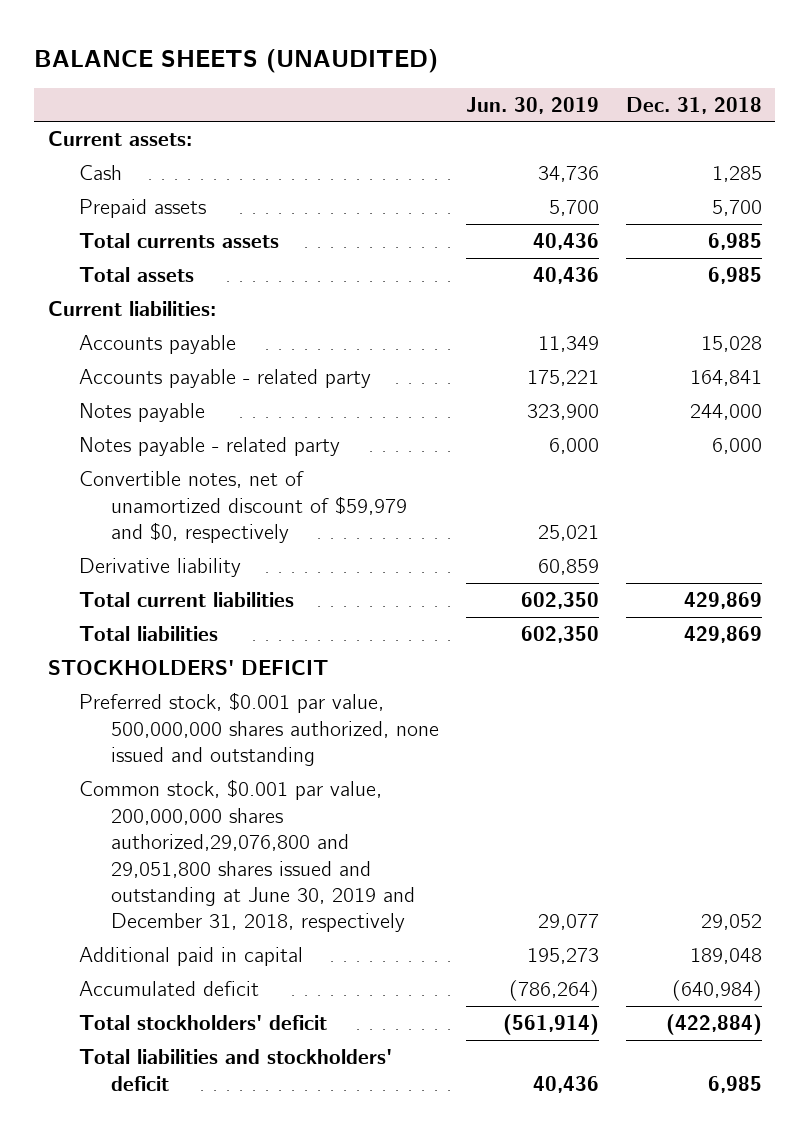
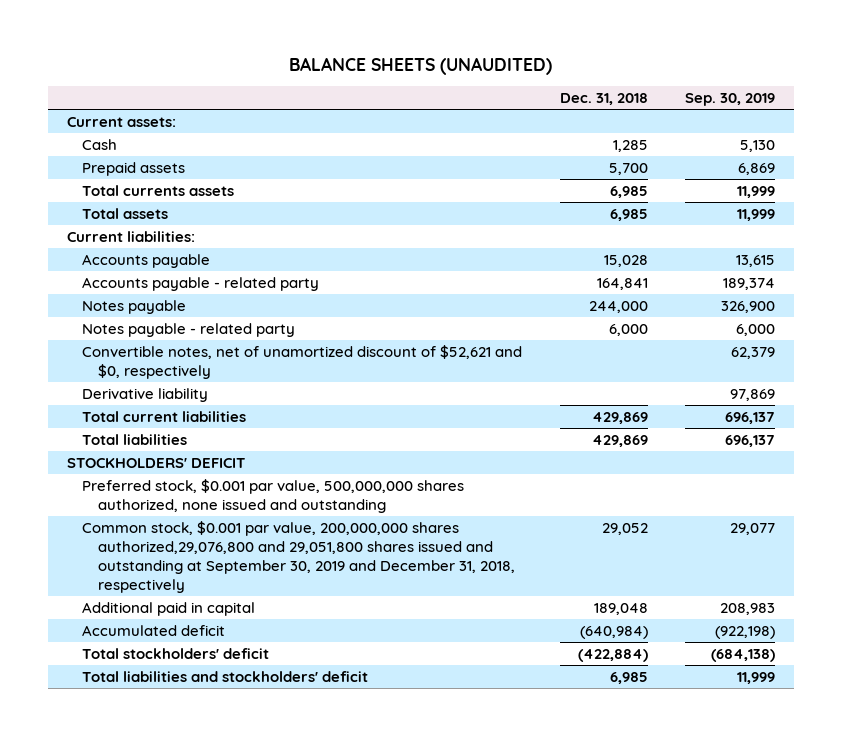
- | Jun. 30, 2019 | Dec. 31, 2018
+ | Dec. 31, 2018 | Sep. 30, 2019
- Convertible notes, net of unamortized discount of $59,979 and $0, respectively | 25,021 |
+ Convertible notes, net of unamortized discount of $52,621 and $0, respectively | | 62,379
- Common stock, $0.001 par value, 200,000,000 shares authorized,29,076,800 and 29,051,800 shares issued and outstanding at June 30, 2019 and December 31, 2018, respectively | 29,077 | 29,052
+ Common stock, $0.001 par value, 200,000,000 shares authorized,29,076,800 and 29,051,800 shares issued and outstanding at September 30, 2019 and December 31, 2018, respectively | 29,052 | 29,077

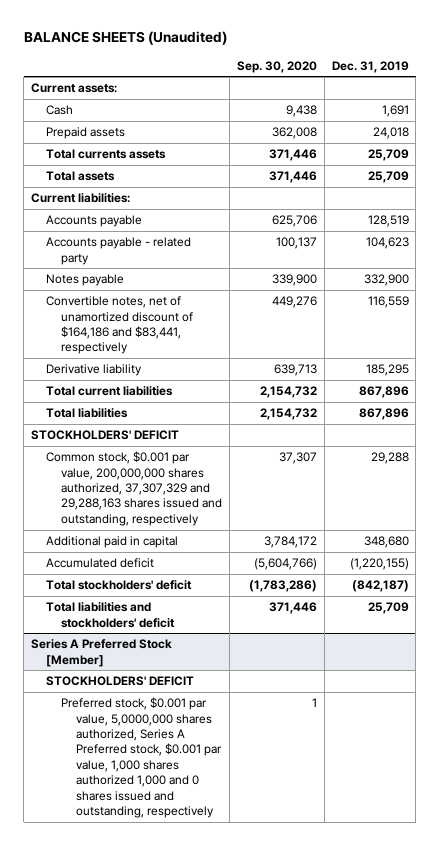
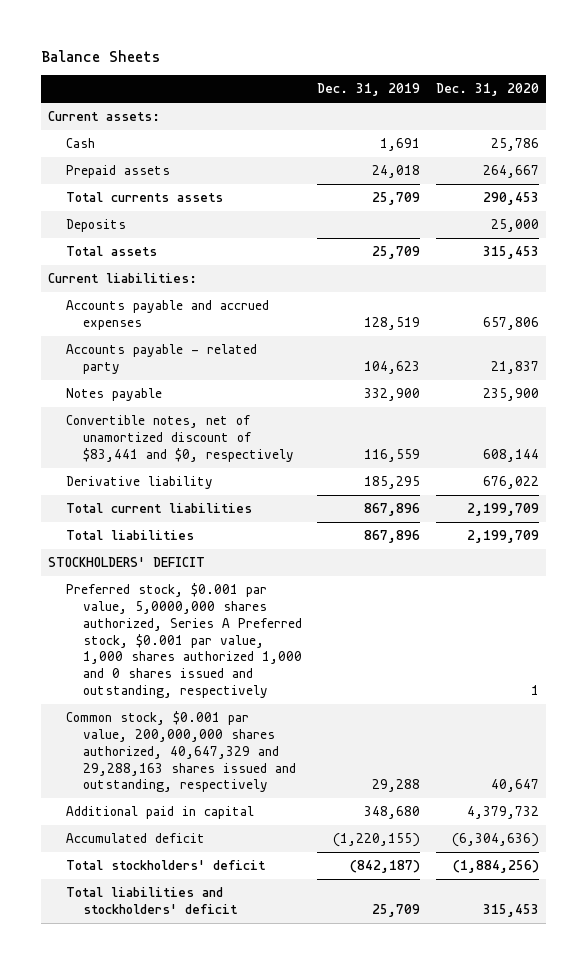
- BALANCE SHEETS (Unaudited)
+ Balance Sheets
- | Sep. 30, 2020 | Dec. 31, 2019
+ | Dec. 31, 2019 | Dec. 31, 2020
+ Deposits | | 25,000
- Accounts payable | 625,706 | 128,519
+ Accounts payable and accrued expenses | 128,519 | 657,806
- Convertible notes, net of unamortized discount of $164,186 and $83,441, respectively | 449,276 | 116,559
+ Convertible notes, net of unamortized discount of $83,441 and $0, respectively | 116,559 | 608,144
- Common stock, $0.001 par value, 200,000,000 shares authorized, 37,307,329 and 29,288,163 shares issued and outstanding, respectively | 37,307 | 29,288
+ Preferred stock, $0.001 par value, 5,0000,000 shares authorized, Series A Preferred stock, $0.001 par value, 1,000 shares authorized 1,000 and 0 shares issued and outstanding, respectively | | 1
+ Common stock, $0.001 par value, 200,000,000 shares authorized, 40,647,329 and 29,288,163 shares issued and outstanding, respectively | 29,288 | 40,647
- Series A Preferred Stock [Member]
- STOCKHOLDERS' DEFICIT
- Preferred stock, $0.001 par value, 5,0000,000 shares authorized, Series A Preferred stock, $0.001 par value, 1,000 shares authorized 1,000 and 0 shares issued and outstanding, respectively | 1 |

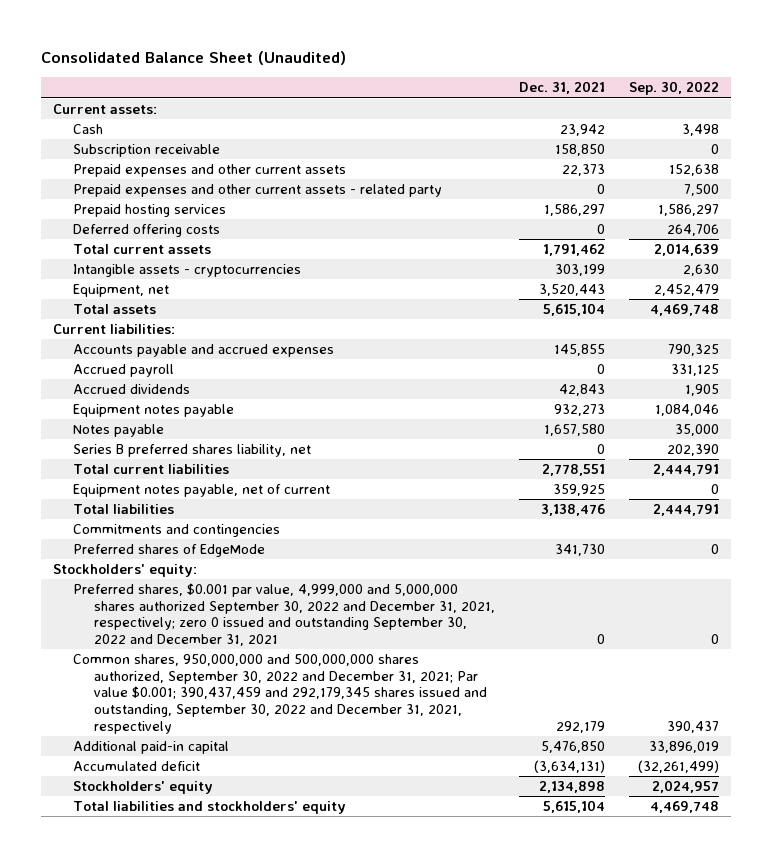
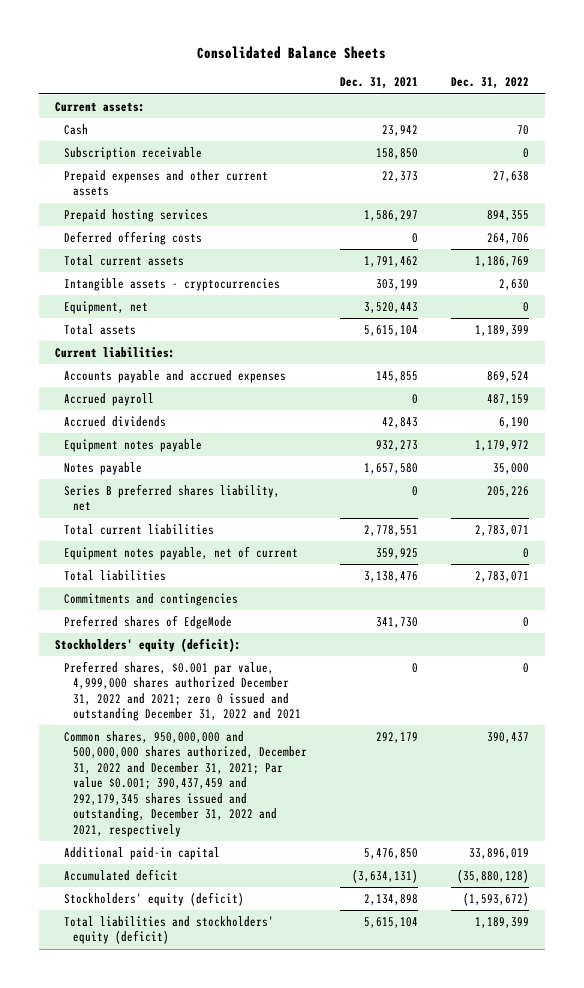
- Consolidated Balance Sheet (Unaudited)
+ Consolidated Balance Sheets
- | Dec. 31, 2021 | Sep. 30, 2022
+ | Dec. 31, 2021 | Dec. 31, 2022
- Prepaid expenses and other current assets - related party | 0 | 7,500
- Stockholders' equity:
- Preferred shares, $0.001 par value, 4,999,000 and 5,000,000 shares authorized September 30, 2022 and December 31, 2021, respectively; zero 0 issued and outstanding September 30, 2022 and December 31, 2021 | 0 | 0
- Common shares, 950,000,000 and 500,000,000 shares authorized, September 30, 2022 and December 31, 2021; Par value $0.001; 390,437,459 and 292,179,345 shares issued and outstanding, September 30, 2022 and December 31, 2021, respectively | 292,179 | 390,437
+ Stockholders' equity (deficit):
+ Preferred shares, $0.001 par value, 4,999,000 shares authorized December 31, 2022 and 2021; zero 0 issued and outstanding December 31, 2022 and 2021 | 0 | 0
+ Common shares, 950,000,000 and 500,000,000 shares authorized, December 31, 2022 and December 31, 2021; Par value $0.001; 390,437,459 and 292,179,345 shares issued and outstanding, December 31, 2022 and 2021, respectively | 292,179 | 390,437
- Stockholders' equity | 2,134,898 | 2,024,957
- Total liabilities and stockholders' equity | 5,615,104 | 4,469,748
+ Stockholders' equity (deficit) | 2,134,898 | (1,593,672)
+ Total liabilities and stockholders' equity (deficit) | 5,615,104 | 1,189,399

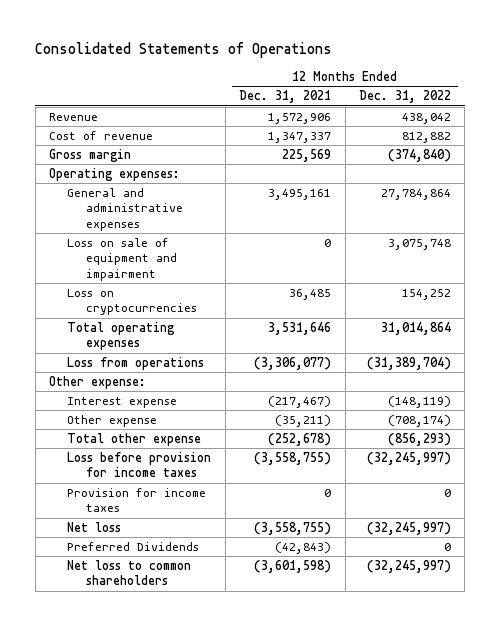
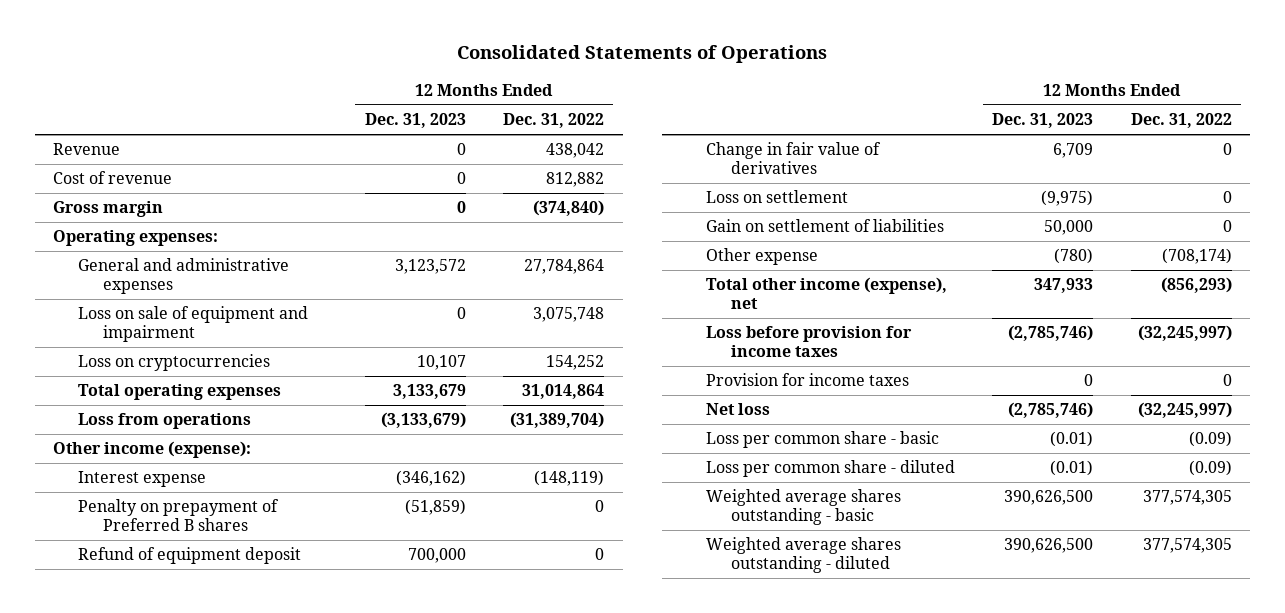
- | 12 Months Ended Dec. 31, 2021 | 12 Months Ended Dec. 31, 2022
+ | 12 Months Ended Dec. 31, 2023 | 12 Months Ended Dec. 31, 2022
- Other expense:
+ Other income (expense):
+ Penalty on prepayment of Preferred B shares | (51,859) | 0
+ Refund of equipment deposit | 700,000 | 0
+ Change in fair value of derivatives | 6,709 | 0
+ Loss on settlement | (9,975) | 0
+ Gain on settlement of liabilities | 50,000 | 0
- Total other expense | (252,678) | (856,293)
+ Total other income (expense), net | 347,933 | (856,293)
- Preferred Dividends | (42,843) | 0
- Net loss to common shareholders | (3,601,598) | (32,245,997)
+ Loss per common share - basic | (0.01) | (0.09)
+ Loss per common share - diluted | (0.01) | (0.09)
+ Weighted average shares outstanding - basic | 390,626,500 | 377,574,305
+ Weighted average shares outstanding - diluted | 390,626,500 | 377,574,305

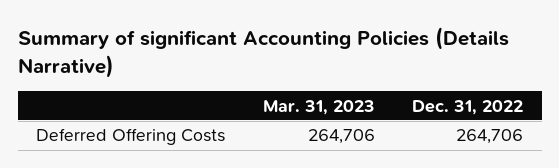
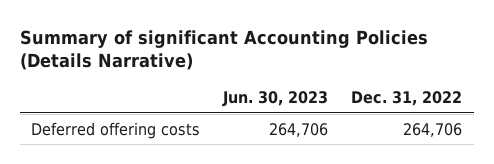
- | Mar. 31, 2023 | Dec. 31, 2022
+ | Jun. 30, 2023 | Dec. 31, 2022
- Deferred Offering Costs | 264,706 | 264,706
+ Deferred offering costs | 264,706 | 264,706

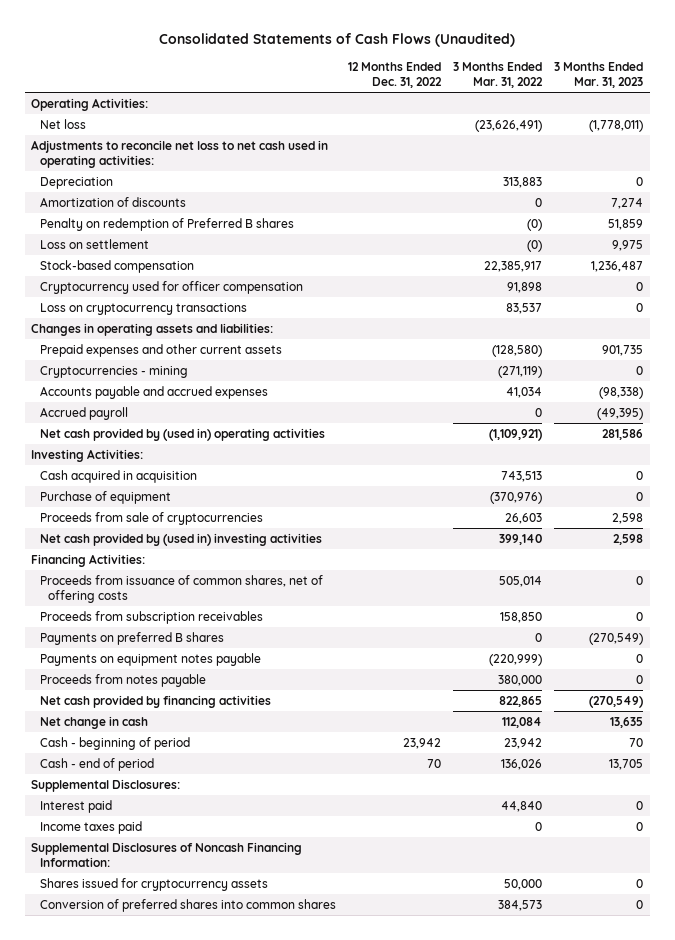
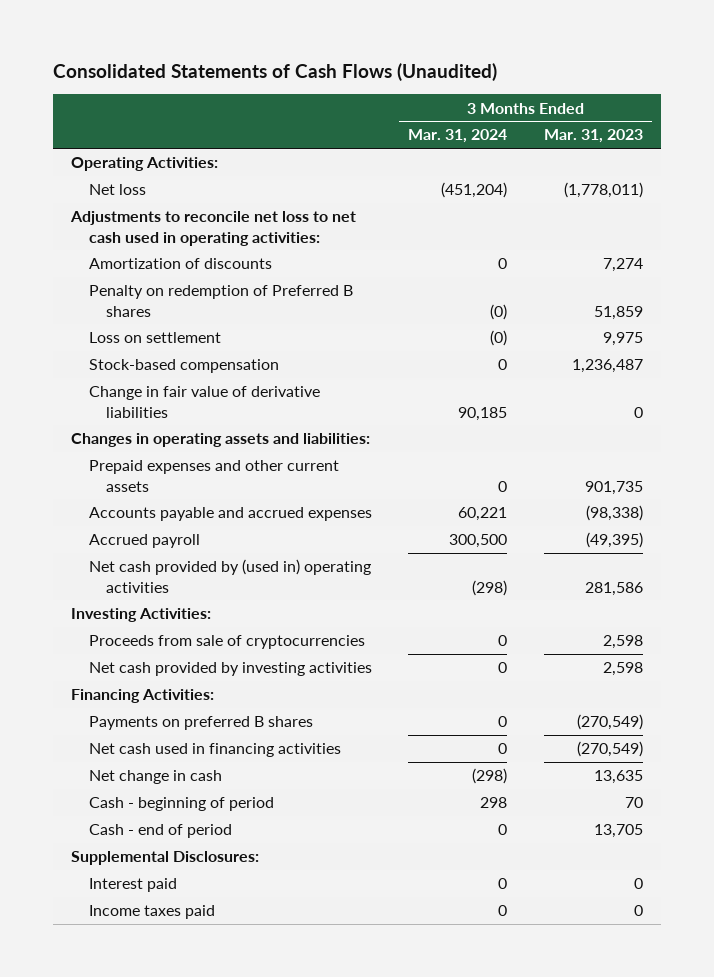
- | 12 Months Ended Dec. 31, 2022 | 3 Months Ended Mar. 31, 2022 | 3 Months Ended Mar. 31, 2023
+ | 3 Months Ended Mar. 31, 2024 | 3 Months Ended Mar. 31, 2023
- Depreciation | | 313,883 | 0
- Cryptocurrency used for officer compensation | | 91,898 | 0
- Loss on cryptocurrency transactions | | 83,537 | 0
+ Change in fair value of derivative liabilities | 90,185 | 0
- Cryptocurrencies - mining | | (271,119) | 0
- Cash acquired in acquisition | | 743,513 | 0
- Purchase of equipment | | (370,976) | 0
- Net cash provided by (used in) investing activities | | 399,140 | 2,598
+ Net cash provided by investing activities | 0 | 2,598
- Proceeds from issuance of common shares, net of offering costs | | 505,014 | 0
- Proceeds from subscription receivables | | 158,850 | 0
- Payments on equipment notes payable | | (220,999) | 0
- Proceeds from notes payable | | 380,000 | 0
- Net cash provided by financing activities | | 822,865 | (270,549)
+ Net cash used in financing activities | 0 | (270,549)
- Supplemental Disclosures of Noncash Financing Information:
- Shares issued for cryptocurrency assets | | 50,000 | 0
- Conversion of preferred shares into common shares | | 384,573 | 0

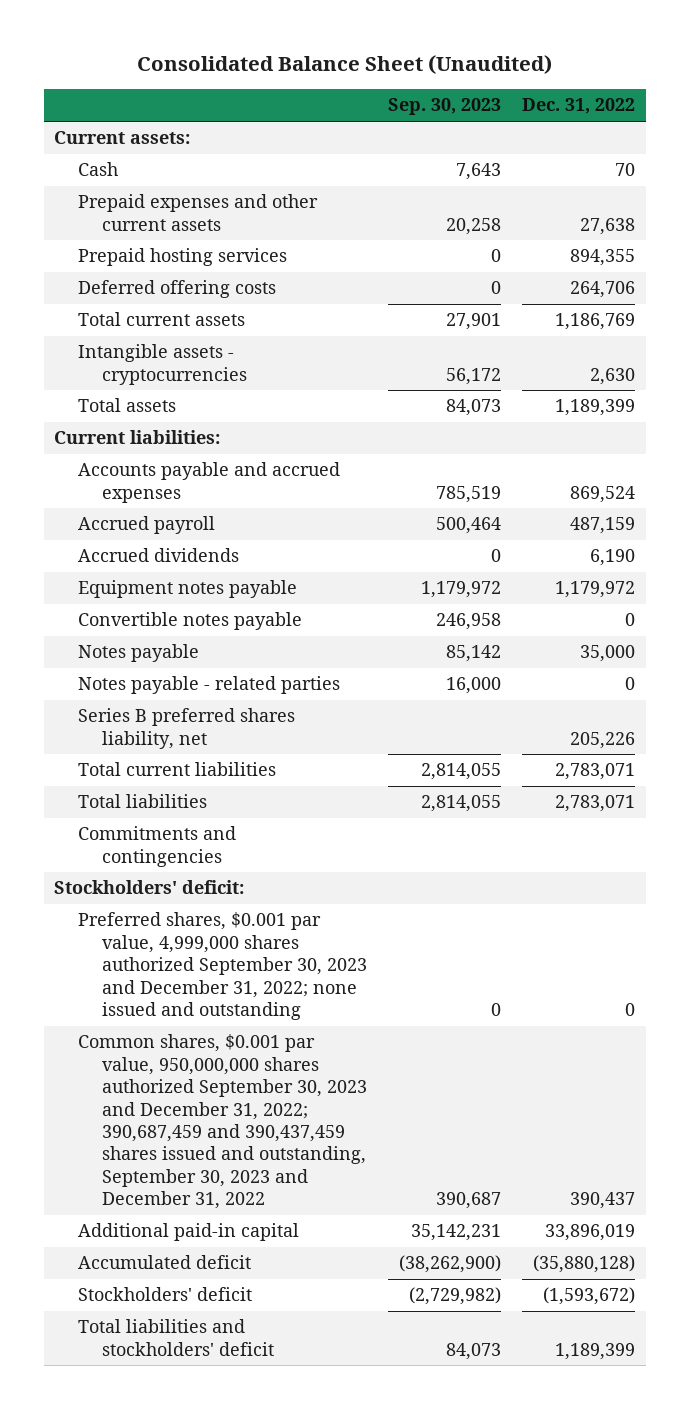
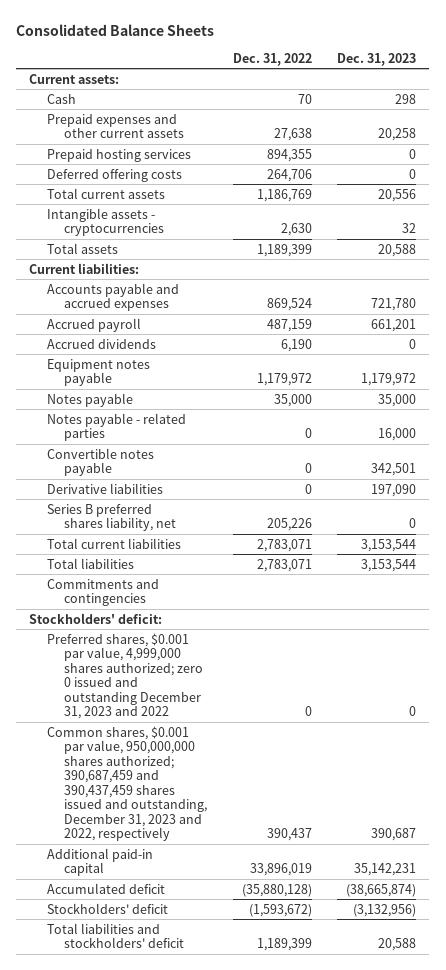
- Consolidated Balance Sheet (Unaudited)
+ Consolidated Balance Sheets
- | Sep. 30, 2023 | Dec. 31, 2022
+ | Dec. 31, 2022 | Dec. 31, 2023
moved down: Convertible notes payable | 0 | 342,501
+ Derivative liabilities | 0 | 197,090
- Preferred shares, $0.001 par value, 4,999,000 shares authorized September 30, 2023 and December 31, 2022; none issued and outstanding | 0 | 0
- Common shares, $0.001 par value, 950,000,000 shares authorized September 30, 2023 and December 31, 2022; 390,687,459 and 390,437,459 shares issued and outstanding, September 30, 2023 and December 31, 2022 | 390,687 | 390,437
+ Preferred shares, $0.001 par value, 4,999,000 shares authorized; zero 0 issued and outstanding December 31, 2023 and 2022 | 0 | 0
+ Common shares, $0.001 par value, 950,000,000 shares authorized; 390,687,459 and 390,437,459 shares issued and outstanding, December 31, 2023 and 2022, respectively | 390,437 | 390,687

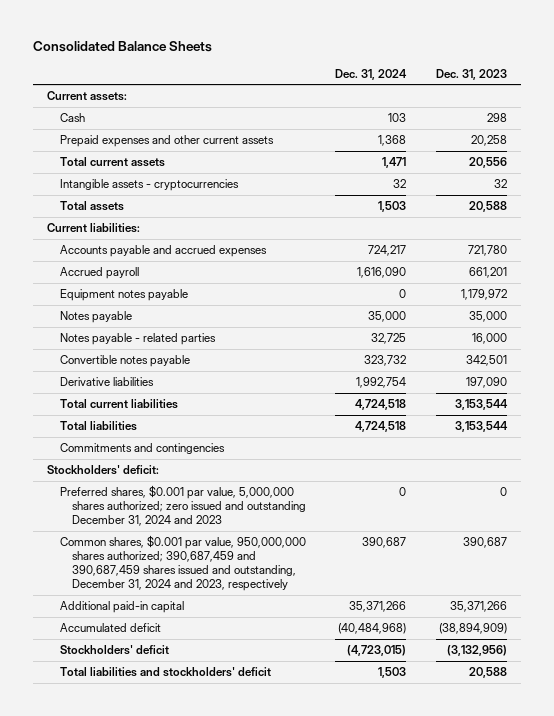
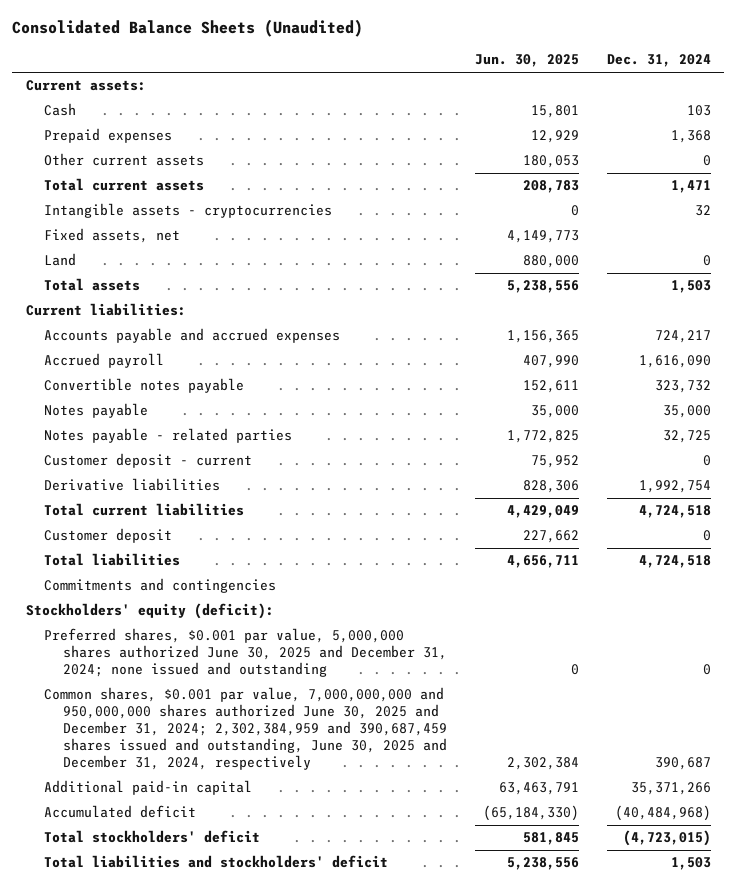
- Consolidated Balance Sheets
+ Consolidated Balance Sheets (Unaudited)
- | Dec. 31, 2024 | Dec. 31, 2023
+ | Jun. 30, 2025 | Dec. 31, 2024
- Prepaid expenses and other current assets | 1,368 | 20,258
+ Prepaid expenses | 12,929 | 1,368
+ Other current assets | 180,053 | 0
+ Fixed assets, net | 4,149,773 |
+ Land | 880,000 | 0
- Equipment notes payable | 0 | 1,179,972
moved up: Convertible notes payable | 152,611 | 323,732
+ Customer deposit - current | 75,952 | 0
+ Customer deposit | 227,662 | 0
- Stockholders' deficit:
- Preferred shares, $0.001 par value, 5,000,000 shares authorized; zero issued and outstanding December 31, 2024 and 2023 | 0 | 0
- Common shares, $0.001 par value, 950,000,000 shares authorized; 390,687,459 and 390,687,459 shares issued and outstanding, December 31, 2024 and 2023, respectively | 390,687 | 390,687
+ Stockholders' equity (deficit):
+ Preferred shares, $0.001 par value, 5,000,000 shares authorized June 30, 2025 and December 31, 2024; none issued and outstanding | 0 | 0
+ Common shares, $0.001 par value, 7,000,000,000 and 950,000,000 shares authorized June 30, 2025 and December 31, 2024; 2,302,384,959 and 390,687,459 shares issued and outstanding, June 30, 2025 and December 31, 2024, respectively | 2,302,384 | 390,687
- Stockholders' deficit | (4,723,015) | (3,132,956)
+ Total stockholders' deficit | 581,845 | (4,723,015)

